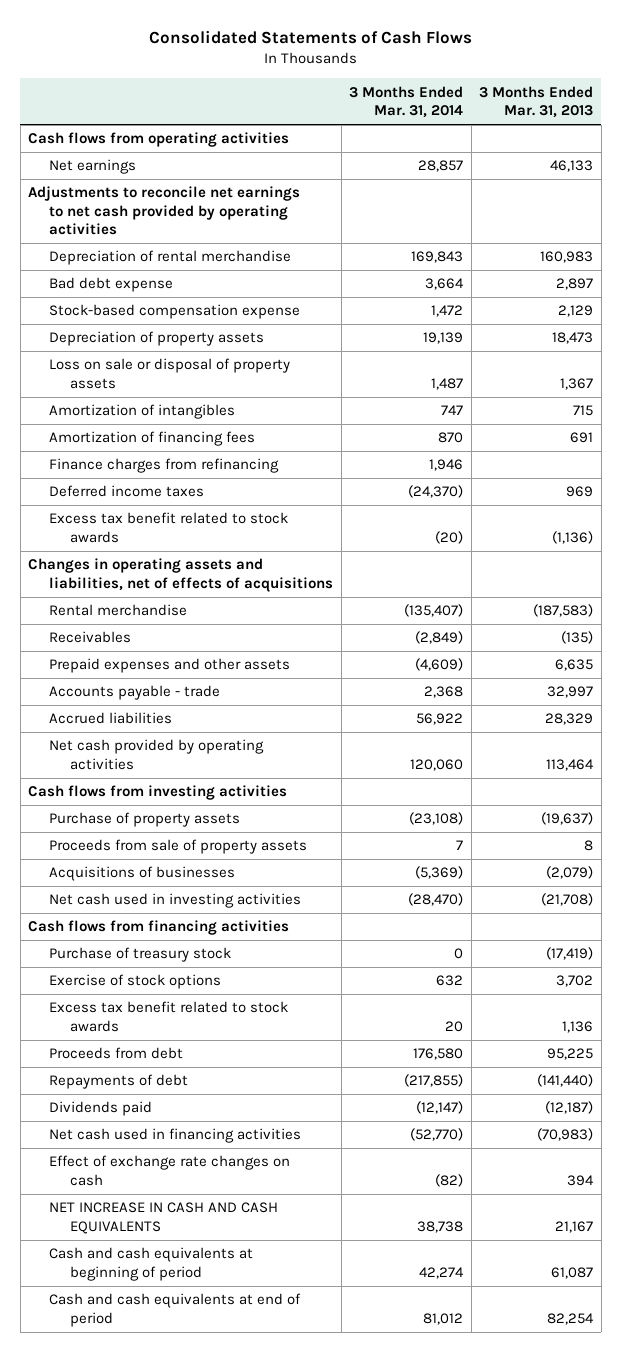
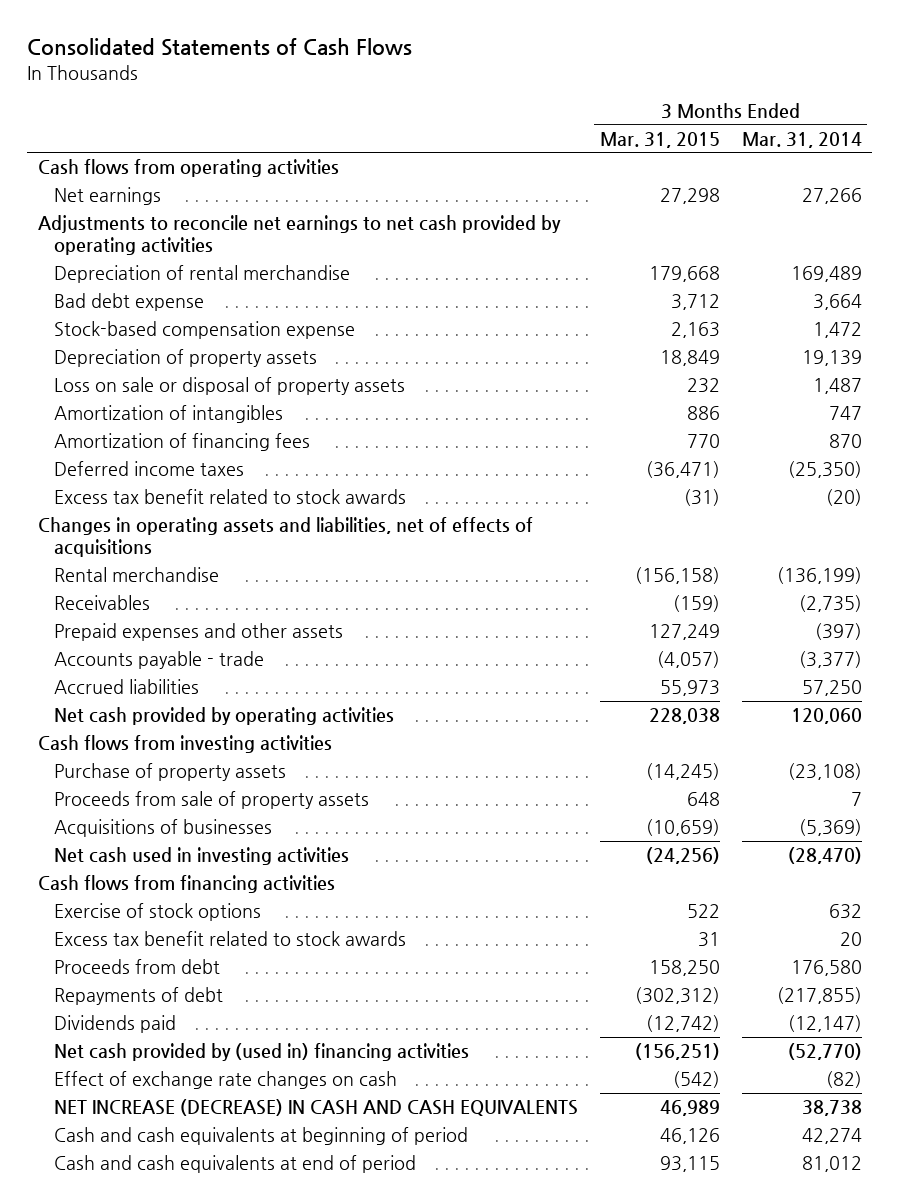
- | 3 Months Ended Mar. 31, 2014 | 3 Months Ended Mar. 31, 2013
+ | 3 Months Ended Mar. 31, 2015 | 3 Months Ended Mar. 31, 2014
- Net earnings | 28,857 | 46,133
+ Net earnings | 27,298 | 27,266
- Depreciation of rental merchandise | 169,843 | 160,983
+ Depreciation of rental merchandise | 179,668 | 169,489
- Finance charges from refinancing | 1,946 |
- Deferred income taxes | (24,370) | 969
+ Deferred income taxes | (36,471) | (25,350)
- Rental merchandise | (135,407) | (187,583)
- Receivables | (2,849) | (135)
- Prepaid expenses and other assets | (4,609) | 6,635
- Accounts payable - trade | 2,368 | 32,997
- Accrued liabilities | 56,922 | 28,329
+ Rental merchandise | (156,158) | (136,199)
+ Receivables | (159) | (2,735)
+ Prepaid expenses and other assets | 127,249 | (397)
+ Accounts payable - trade | (4,057) | (3,377)
+ Accrued liabilities | 55,973 | 57,250
- Purchase of treasury stock | 0 | (17,419)
- Net cash used in financing activities | (52,770) | (70,983)
+ Net cash provided by (used in) financing activities | (156,251) | (52,770)
- NET INCREASE IN CASH AND CASH EQUIVALENTS | 38,738 | 21,167
+ NET INCREASE (DECREASE) IN CASH AND CASH EQUIVALENTS | 46,989 | 38,738

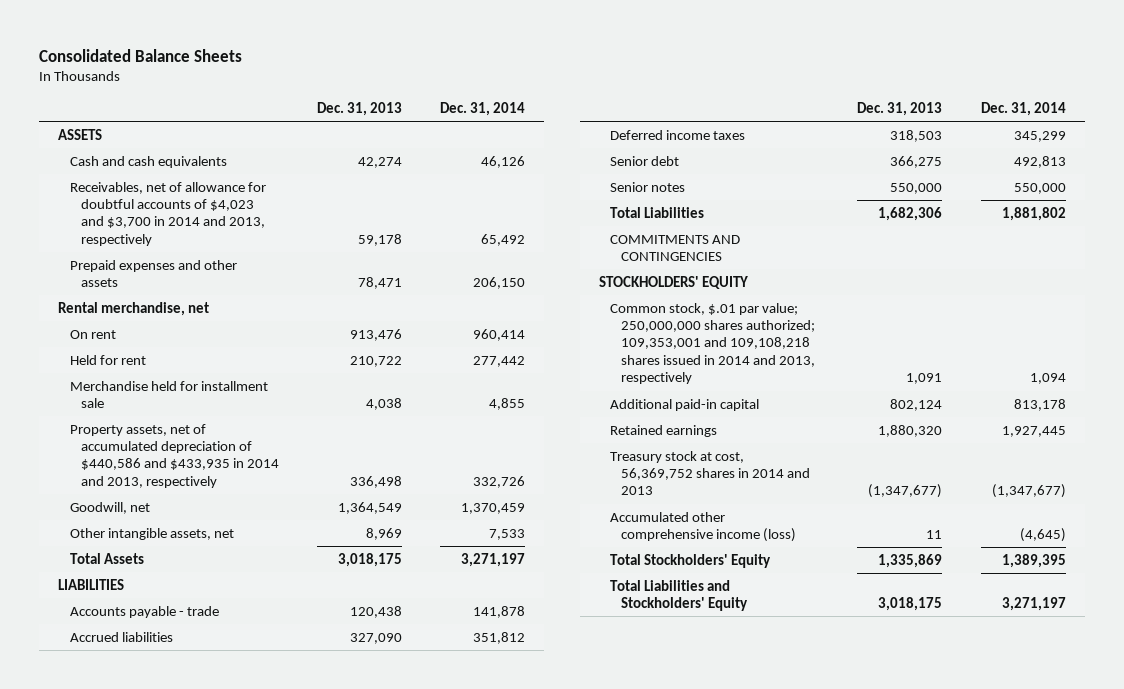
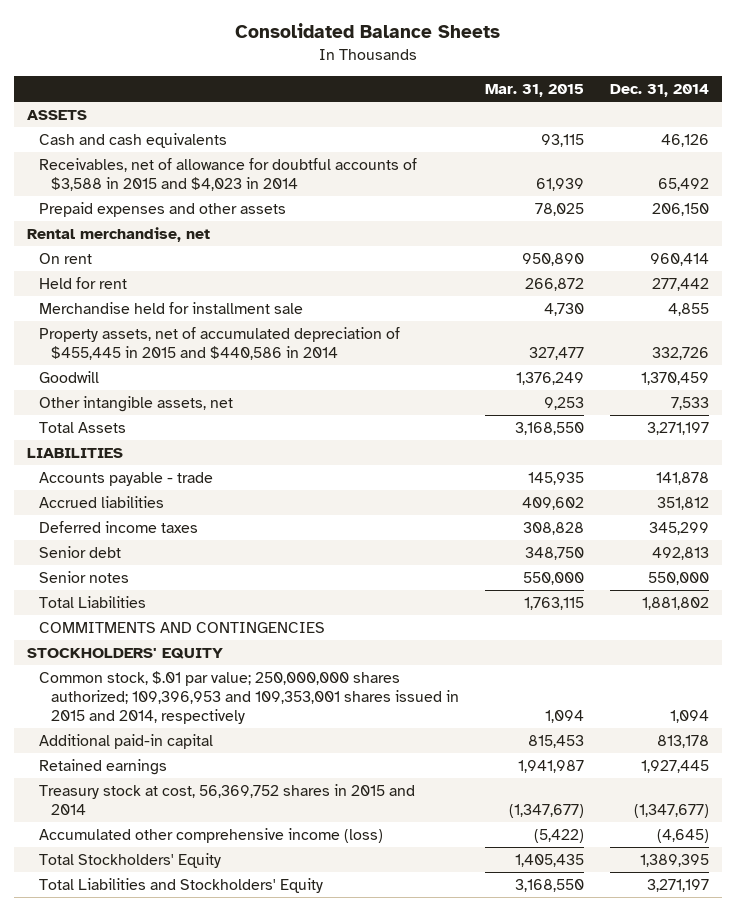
- | Dec. 31, 2013 | Dec. 31, 2014
+ | Mar. 31, 2015 | Dec. 31, 2014
- Receivables, net of allowance for doubtful accounts of $4,023 and $3,700 in 2014 and 2013, respectively | 59,178 | 65,492
+ Receivables, net of allowance for doubtful accounts of $3,588 in 2015 and $4,023 in 2014 | 61,939 | 65,492
- Property assets, net of accumulated depreciation of $440,586 and $433,935 in 2014 and 2013, respectively | 336,498 | 332,726
- Goodwill, net | 1,364,549 | 1,370,459
+ Property assets, net of accumulated depreciation of $455,445 in 2015 and $440,586 in 2014 | 327,477 | 332,726
+ Goodwill | 1,376,249 | 1,370,459
- Common stock, $.01 par value; 250,000,000 shares authorized; 109,353,001 and 109,108,218 shares issued in 2014 and 2013, respectively | 1,091 | 1,094
+ Common stock, $.01 par value; 250,000,000 shares authorized; 109,396,953 and 109,353,001 shares issued in 2015 and 2014, respectively | 1,094 | 1,094
- Treasury stock at cost, 56,369,752 shares in 2014 and 2013 | (1,347,677) | (1,347,677)
+ Treasury stock at cost, 56,369,752 shares in 2015 and 2014 | (1,347,677) | (1,347,677)

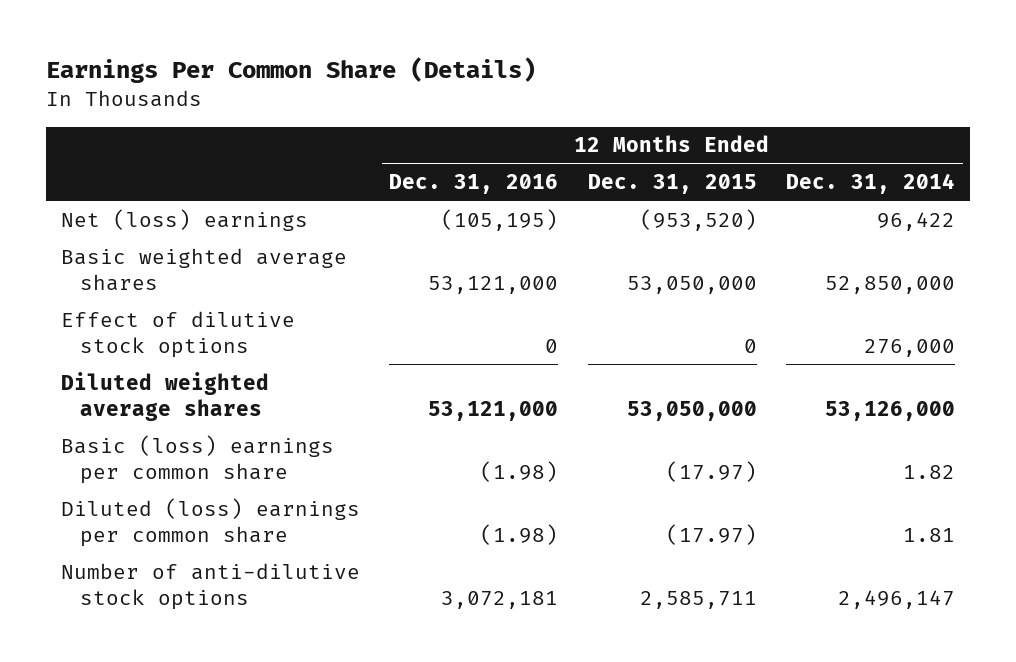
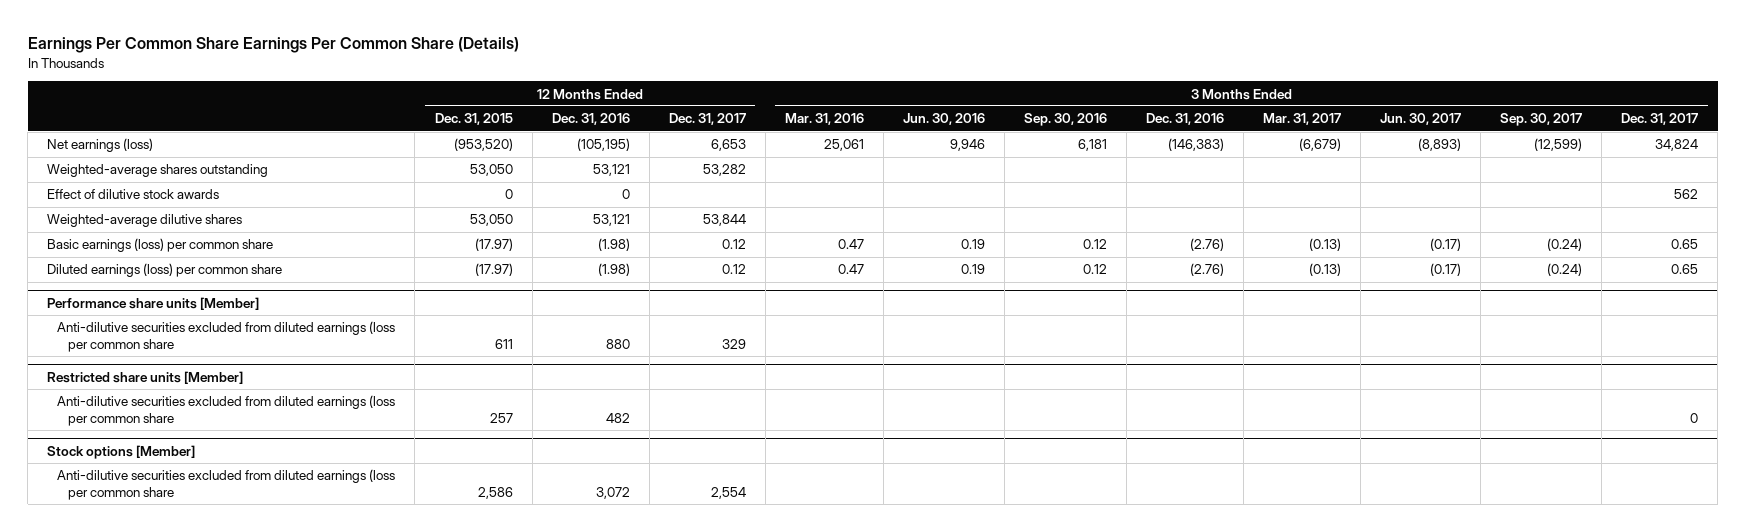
- Earnings Per Common Share (Details)
+ Earnings Per Common Share Earnings Per Common Share (Details)
- | 12 Months Ended Dec. 31, 2016 | 12 Months Ended Dec. 31, 2015 | 12 Months Ended Dec. 31, 2014
+ | 12 Months Ended Dec. 31, 2015 | 12 Months Ended Dec. 31, 2016 | 12 Months Ended Dec. 31, 2017 | 3 Months Ended Mar. 31, 2016 | 3 Months Ended Jun. 30, 2016 | 3 Months Ended Sep. 30, 2016 | 3 Months Ended Dec. 31, 2016 | 3 Months Ended Mar. 31, 2017 | 3 Months Ended Jun. 30, 2017 | 3 Months Ended Sep. 30, 2017 | 3 Months Ended Dec. 31, 2017
- Net (loss) earnings | (105,195) | (953,520) | 96,422
- Basic weighted average shares | 53,121,000 | 53,050,000 | 52,850,000
- Effect of dilutive stock options | 0 | 0 | 276,000
- Diluted weighted average shares | 53,121,000 | 53,050,000 | 53,126,000
- Basic (loss) earnings per common share | (1.98) | (17.97) | 1.82
- Diluted (loss) earnings per common share | (1.98) | (17.97) | 1.81
- Number of anti-dilutive stock options | 3,072,181 | 2,585,711 | 2,496,147
+ Net earnings (loss) | (953,520) | (105,195) | 6,653 | 25,061 | 9,946 | 6,181 | (146,383) | (6,679) | (8,893) | (12,599) | 34,824
+ Weighted-average shares outstanding | 53,050 | 53,121 | 53,282 | | | | | | | |
+ Effect of dilutive stock awards | 0 | 0 | | | | | | | | | 562
+ Weighted-average dilutive shares | 53,050 | 53,121 | 53,844 | | | | | | | |
+ Basic earnings (loss) per common share | (17.97) | (1.98) | 0.12 | 0.47 | 0.19 | 0.12 | (2.76) | (0.13) | (0.17) | (0.24) | 0.65
+ Diluted earnings (loss) per common share | (17.97) | (1.98) | 0.12 | 0.47 | 0.19 | 0.12 | (2.76) | (0.13) | (0.17) | (0.24) | 0.65
+ Performance share units [Member]
+ Anti-dilutive securities excluded from diluted earnings (loss per common share | 611 | 880 | 329 | | | | | | | |
+ Restricted share units [Member]
+ Anti-dilutive securities excluded from diluted earnings (loss per common share | 257 | 482 | | | | | | | | | 0
+ Stock options [Member]
+ Anti-dilutive securities excluded from diluted earnings (loss per common share | 2,586 | 3,072 | 2,554 | | | | | | | |

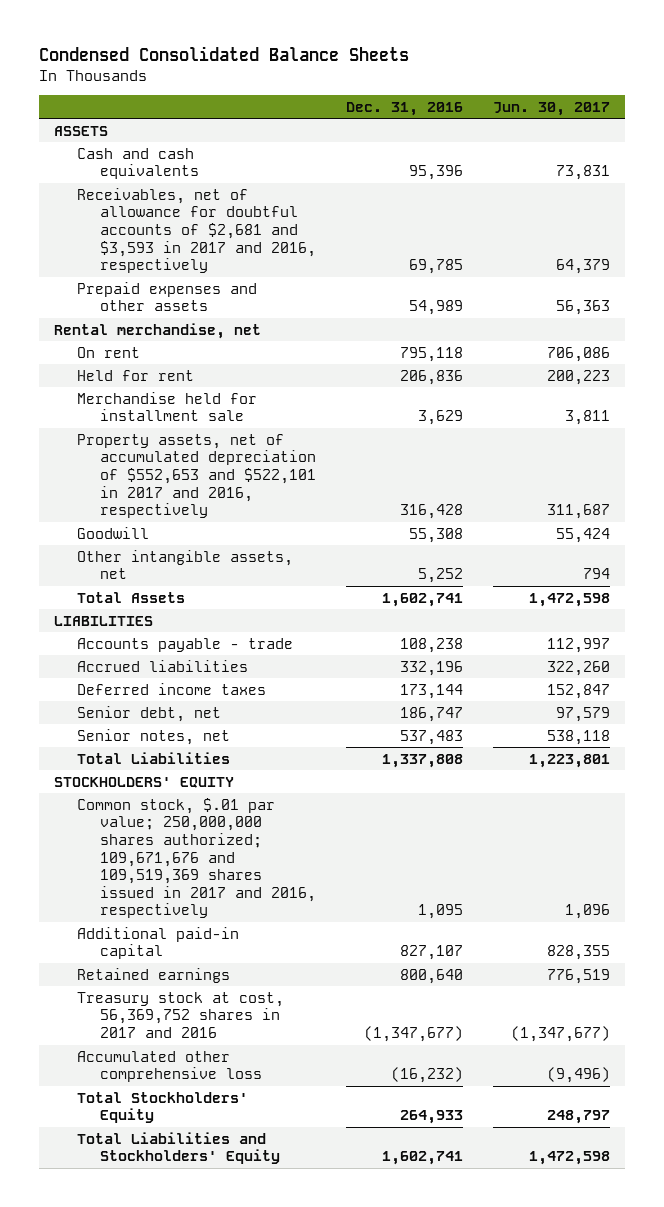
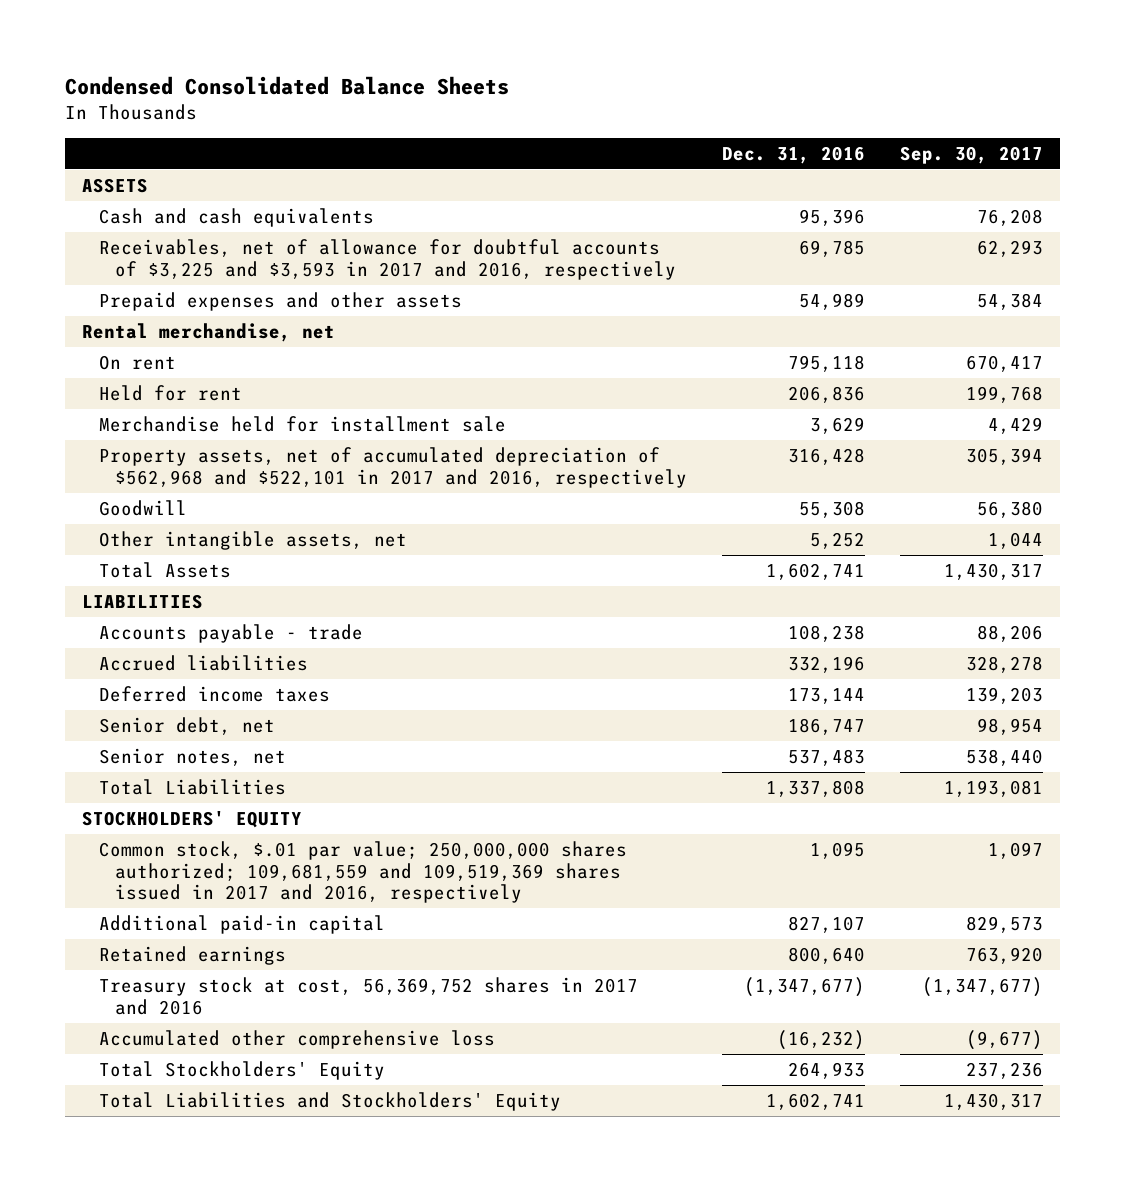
- | Dec. 31, 2016 | Jun. 30, 2017
+ | Dec. 31, 2016 | Sep. 30, 2017
- Receivables, net of allowance for doubtful accounts of $2,681 and $3,593 in 2017 and 2016, respectively | 69,785 | 64,379
+ Receivables, net of allowance for doubtful accounts of $3,225 and $3,593 in 2017 and 2016, respectively | 69,785 | 62,293
- Property assets, net of accumulated depreciation of $552,653 and $522,101 in 2017 and 2016, respectively | 316,428 | 311,687
+ Property assets, net of accumulated depreciation of $562,968 and $522,101 in 2017 and 2016, respectively | 316,428 | 305,394
- Common stock, $.01 par value; 250,000,000 shares authorized; 109,671,676 and 109,519,369 shares issued in 2017 and 2016, respectively | 1,095 | 1,096
+ Common stock, $.01 par value; 250,000,000 shares authorized; 109,681,559 and 109,519,369 shares issued in 2017 and 2016, respectively | 1,095 | 1,097

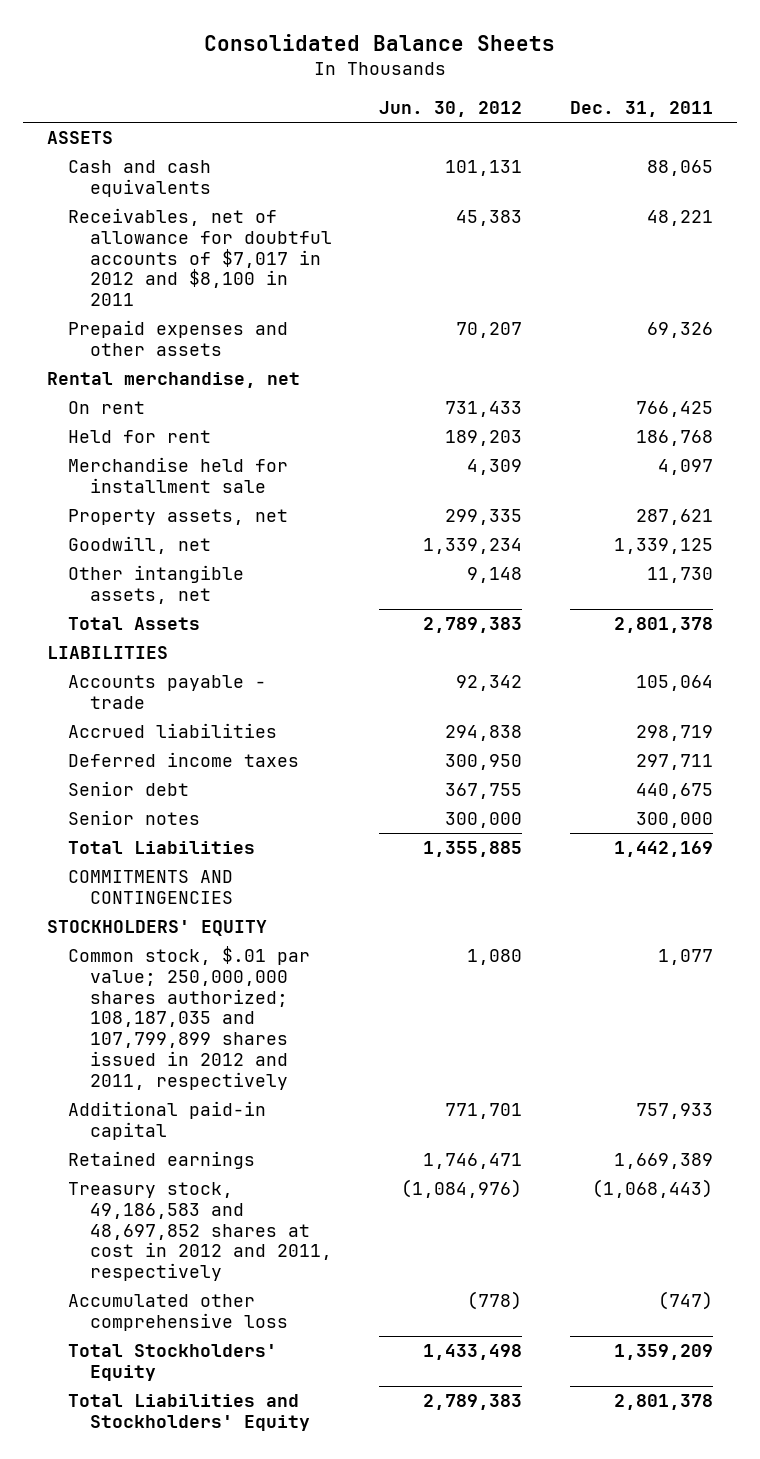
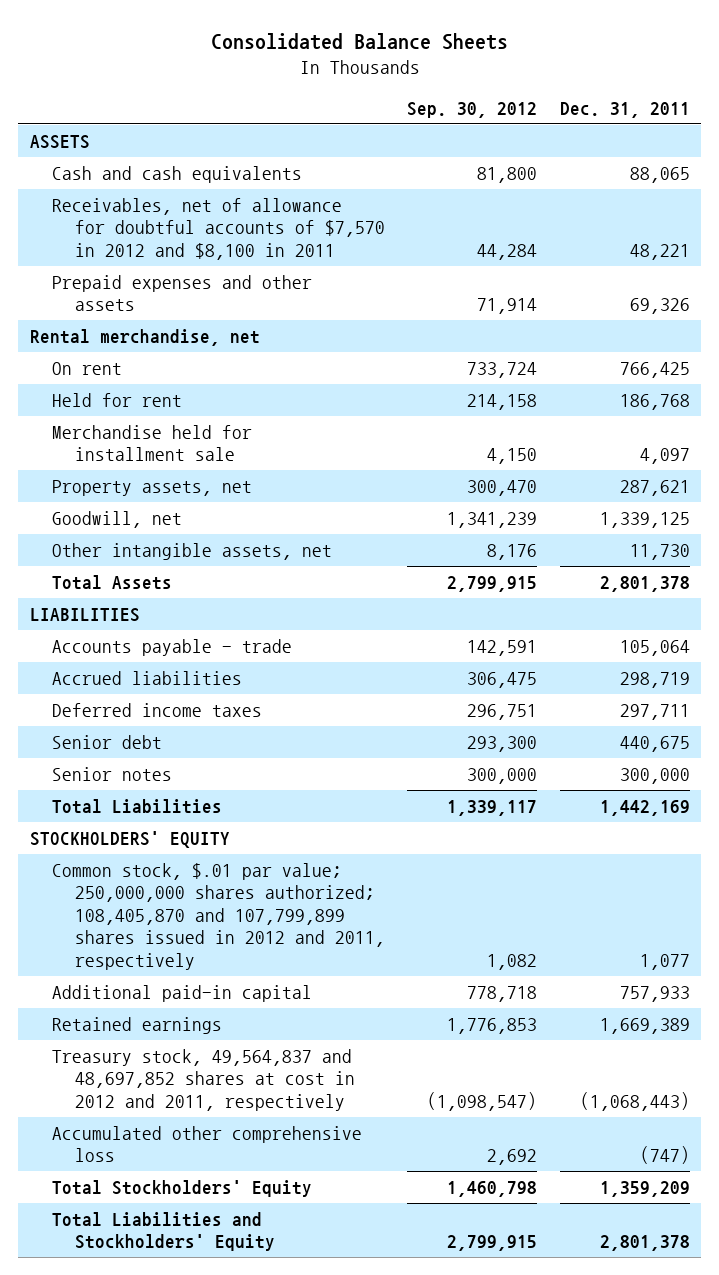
- | Jun. 30, 2012 | Dec. 31, 2011
+ | Sep. 30, 2012 | Dec. 31, 2011
- Receivables, net of allowance for doubtful accounts of $7,017 in 2012 and $8,100 in 2011 | 45,383 | 48,221
+ Receivables, net of allowance for doubtful accounts of $7,570 in 2012 and $8,100 in 2011 | 44,284 | 48,221
- COMMITMENTS AND CONTINGENCIES
- Common stock, $.01 par value; 250,000,000 shares authorized; 108,187,035 and 107,799,899 shares issued in 2012 and 2011, respectively | 1,080 | 1,077
+ Common stock, $.01 par value; 250,000,000 shares authorized; 108,405,870 and 107,799,899 shares issued in 2012 and 2011, respectively | 1,082 | 1,077
- Treasury stock, 49,186,583 and 48,697,852 shares at cost in 2012 and 2011, respectively | (1,084,976) | (1,068,443)
+ Treasury stock, 49,564,837 and 48,697,852 shares at cost in 2012 and 2011, respectively | (1,098,547) | (1,068,443)

